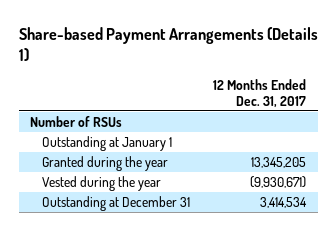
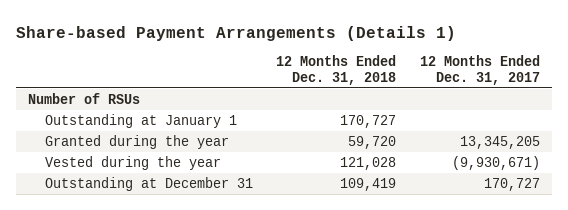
- | 12 Months Ended Dec. 31, 2017
+ | 12 Months Ended Dec. 31, 2018 | 12 Months Ended Dec. 31, 2017
- Outstanding at December 31 | 3,414,534
+ Outstanding at December 31 | 109,419 | 170,727

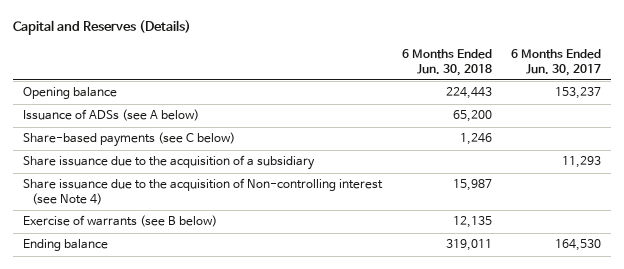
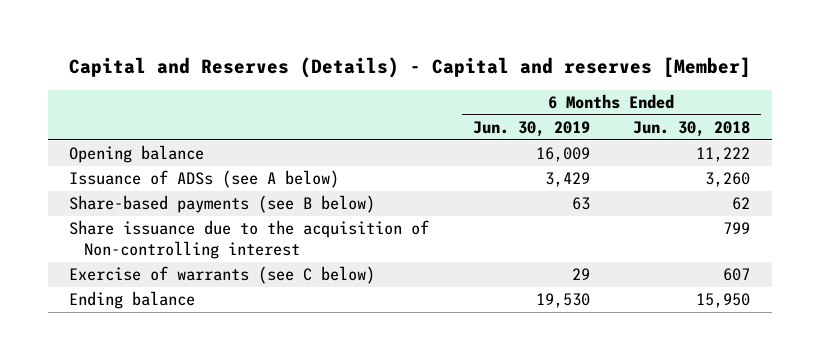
- Capital and Reserves (Details)
+ Capital and Reserves (Details) - Capital and reserves [Member]
- | 6 Months Ended Jun. 30, 2018 | 6 Months Ended Jun. 30, 2017
+ | 6 Months Ended Jun. 30, 2019 | 6 Months Ended Jun. 30, 2018
- Opening balance | 224,443 | 153,237
- Issuance of ADSs (see A below) | 65,200 |
- Share-based payments (see C below) | 1,246 |
- Share issuance due to the acquisition of a subsidiary | | 11,293
- Share issuance due to the acquisition of Non-controlling interest (see Note 4) | 15,987 |
- Exercise of warrants (see B below) | 12,135 |
- Ending balance | 319,011 | 164,530
+ Opening balance | 16,009 | 11,222
+ Issuance of ADSs (see A below) | 3,429 | 3,260
+ Share-based payments (see B below) | 63 | 62
+ Share issuance due to the acquisition of Non-controlling interest | | 799
+ Exercise of warrants (see C below) | 29 | 607
+ Ending balance | 19,530 | 15,950

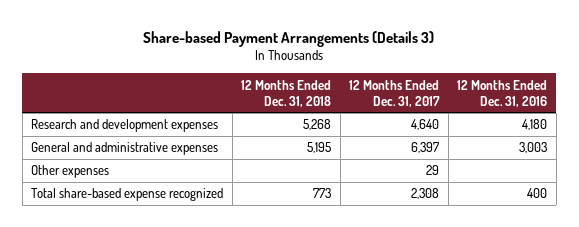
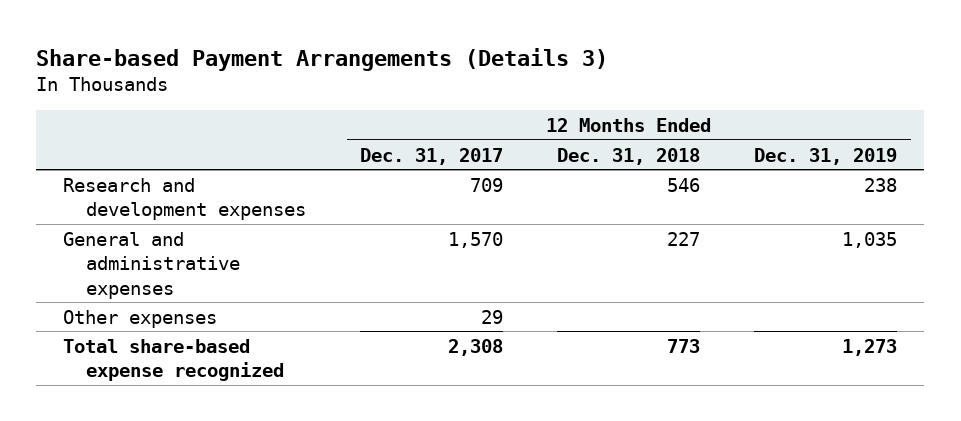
- | 12 Months Ended Dec. 31, 2018 | 12 Months Ended Dec. 31, 2017 | 12 Months Ended Dec. 31, 2016
+ | 12 Months Ended Dec. 31, 2017 | 12 Months Ended Dec. 31, 2018 | 12 Months Ended Dec. 31, 2019
- Research and development expenses | 5,268 | 4,640 | 4,180
- General and administrative expenses | 5,195 | 6,397 | 3,003
+ Research and development expenses | 709 | 546 | 238
+ General and administrative expenses | 1,570 | 227 | 1,035

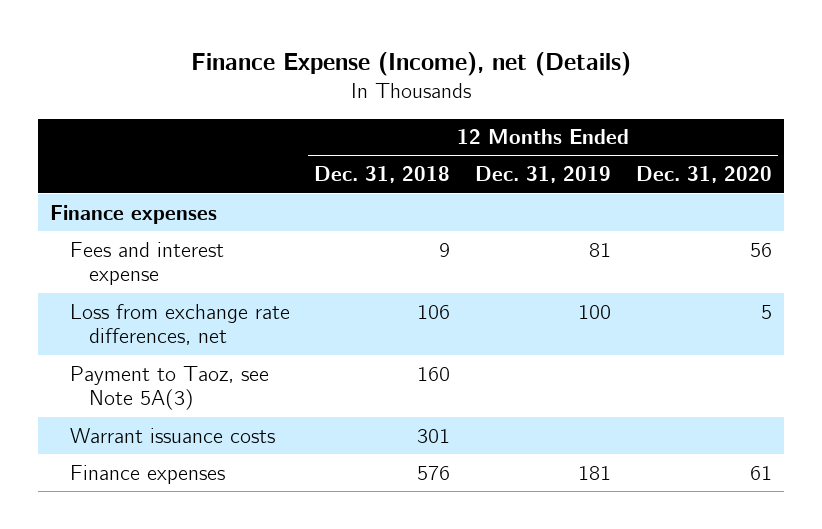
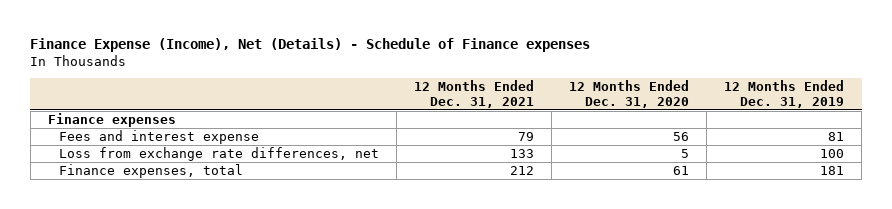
- Finance Expense (Income), net (Details)
+ Finance Expense (Income), Net (Details) - Schedule of Finance expenses
- | 12 Months Ended Dec. 31, 2018 | 12 Months Ended Dec. 31, 2019 | 12 Months Ended Dec. 31, 2020
+ | 12 Months Ended Dec. 31, 2021 | 12 Months Ended Dec. 31, 2020 | 12 Months Ended Dec. 31, 2019
- Payment to Taoz, see Note 5A(3) | 160 | |
- Warrant issuance costs | 301 | |
- Finance expenses | 576 | 181 | 61
+ Finance expenses, total | 212 | 61 | 181

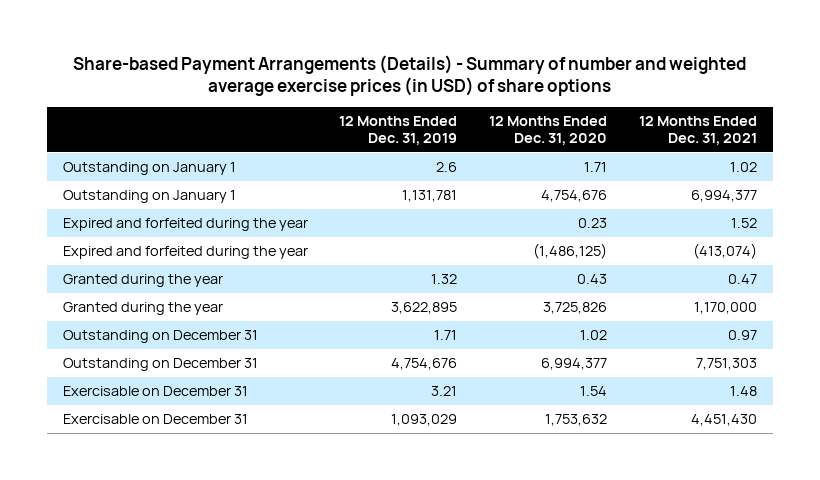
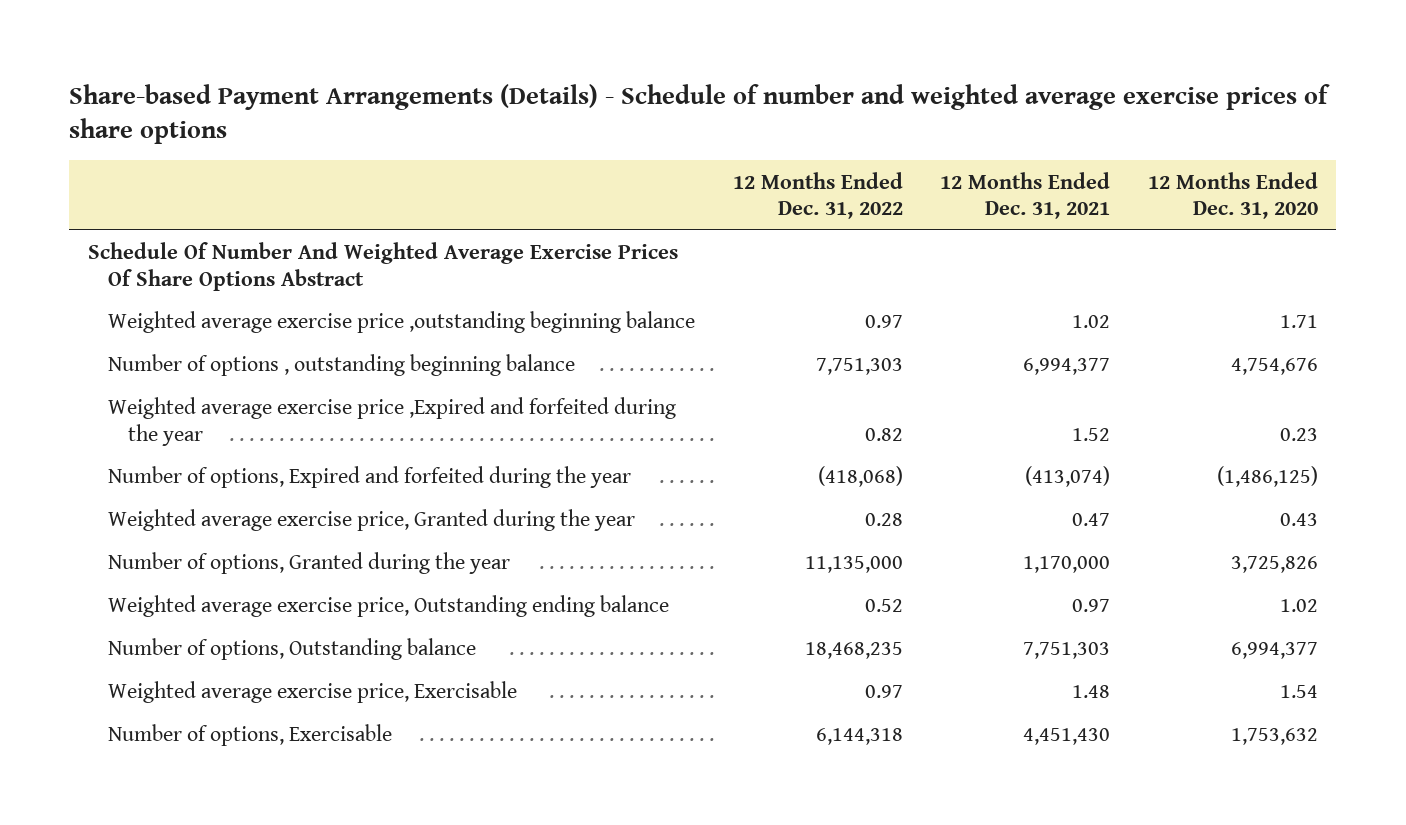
- Share-based Payment Arrangements (Details) - Summary of number and weighted average exercise prices (in USD) of share options
+ Share-based Payment Arrangements (Details) - Schedule of number and weighted average exercise prices of share options
- | 12 Months Ended Dec. 31, 2019 | 12 Months Ended Dec. 31, 2020 | 12 Months Ended Dec. 31, 2021
+ | 12 Months Ended Dec. 31, 2022 | 12 Months Ended Dec. 31, 2021 | 12 Months Ended Dec. 31, 2020
- Outstanding on January 1 | 2.6 | 1.71 | 1.02
- Outstanding on January 1 | 1,131,781 | 4,754,676 | 6,994,377
- Expired and forfeited during the year | | 0.23 | 1.52
- Expired and forfeited during the year | | (1,486,125) | (413,074)
- Granted during the year | 1.32 | 0.43 | 0.47
- Granted during the year | 3,622,895 | 3,725,826 | 1,170,000
- Outstanding on December 31 | 1.71 | 1.02 | 0.97
- Outstanding on December 31 | 4,754,676 | 6,994,377 | 7,751,303
- Exercisable on December 31 | 3.21 | 1.54 | 1.48
- Exercisable on December 31 | 1,093,029 | 1,753,632 | 4,451,430
+ Schedule Of Number And Weighted Average Exercise Prices Of Share Options Abstract
+ Weighted average exercise price ,outstanding beginning balance | 0.97 | 1.02 | 1.71
+ Number of options , outstanding beginning balance | 7,751,303 | 6,994,377 | 4,754,676
+ Weighted average exercise price ,Expired and forfeited during the year | 0.82 | 1.52 | 0.23
+ Number of options, Expired and forfeited during the year | (418,068) | (413,074) | (1,486,125)
+ Weighted average exercise price, Granted during the year | 0.28 | 0.47 | 0.43
+ Number of options, Granted during the year | 11,135,000 | 1,170,000 | 3,725,826
+ Weighted average exercise price, Outstanding ending balance | 0.52 | 0.97 | 1.02
+ Number of options, Outstanding balance | 18,468,235 | 7,751,303 | 6,994,377
+ Weighted average exercise price, Exercisable | 0.97 | 1.48 | 1.54
+ Number of options, Exercisable | 6,144,318 | 4,451,430 | 1,753,632

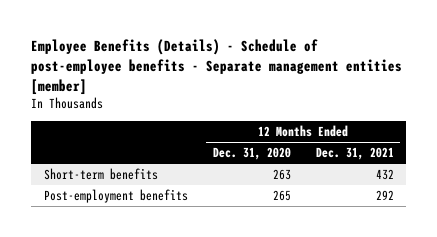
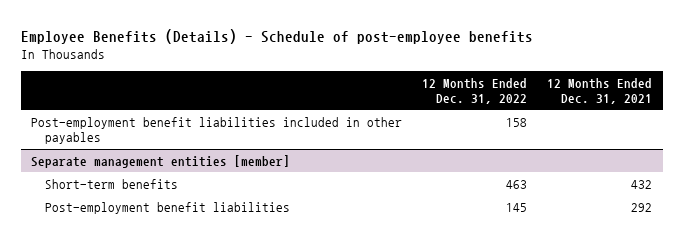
- Employee Benefits (Details) - Schedule of post-employee benefits - Separate management entities [member]
+ Employee Benefits (Details) - Schedule of post-employee benefits
- | 12 Months Ended Dec. 31, 2020 | 12 Months Ended Dec. 31, 2021
+ | 12 Months Ended Dec. 31, 2022 | 12 Months Ended Dec. 31, 2021
+ Post-employment benefit liabilities included in other payables | 158 |
+ Separate management entities [member]
- Post-employment benefits | 265 | 292
+ Post-employment benefit liabilities | 145 | 292

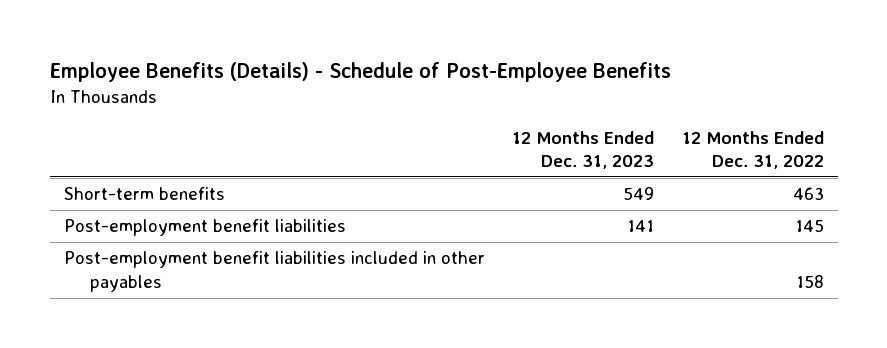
- Employee Benefits (Details) - Schedule of post-employee benefits
+ Employee Benefits (Details) - Schedule of Post-Employee Benefits
- | 12 Months Ended Dec. 31, 2022 | 12 Months Ended Dec. 31, 2021
+ | 12 Months Ended Dec. 31, 2023 | 12 Months Ended Dec. 31, 2022
- Separate management entities [member]
moved down: Post-employment benefit liabilities included in other payables | | 158

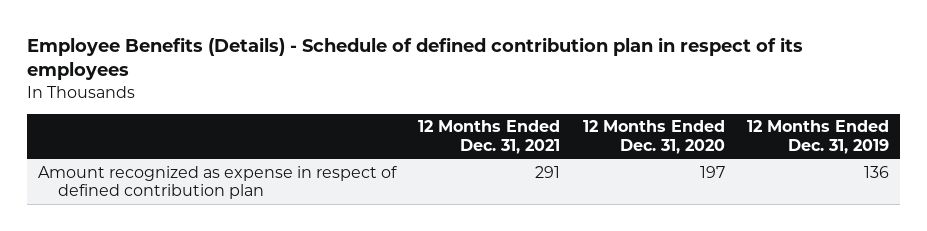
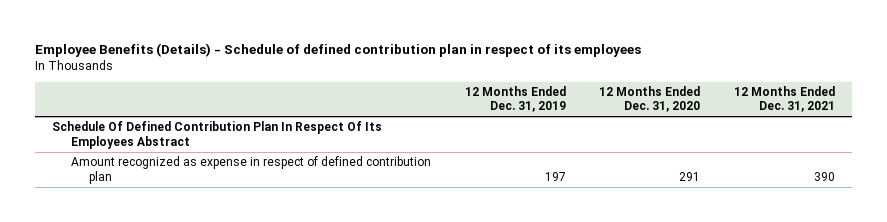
- | 12 Months Ended Dec. 31, 2021 | 12 Months Ended Dec. 31, 2020 | 12 Months Ended Dec. 31, 2019
+ | 12 Months Ended Dec. 31, 2019 | 12 Months Ended Dec. 31, 2020 | 12 Months Ended Dec. 31, 2021
- Amount recognized as expense in respect of defined contribution plan | 291 | 197 | 136
+ Schedule Of Defined Contribution Plan In Respect Of Its Employees Abstract
+ Amount recognized as expense in respect of defined contribution plan | 197 | 291 | 390

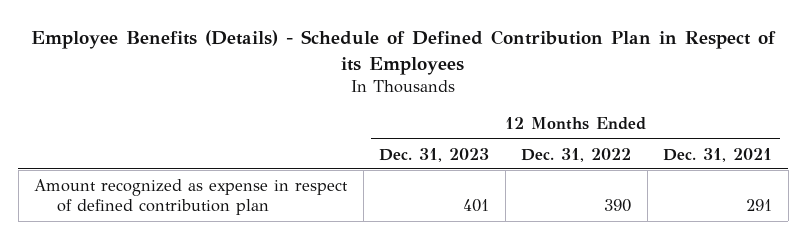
- Employee Benefits (Details) - Schedule of defined contribution plan in respect of its employees
+ Employee Benefits (Details) - Schedule of Defined Contribution Plan in Respect of its Employees
- | 12 Months Ended Dec. 31, 2019 | 12 Months Ended Dec. 31, 2020 | 12 Months Ended Dec. 31, 2021
+ | 12 Months Ended Dec. 31, 2023 | 12 Months Ended Dec. 31, 2022 | 12 Months Ended Dec. 31, 2021
- Schedule Of Defined Contribution Plan In Respect Of Its Employees Abstract
- Amount recognized as expense in respect of defined contribution plan | 197 | 291 | 390
+ Amount recognized as expense in respect of defined contribution plan | 401 | 390 | 291

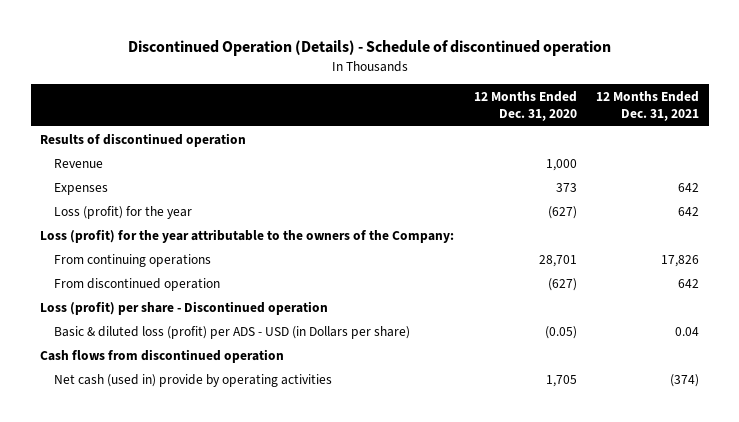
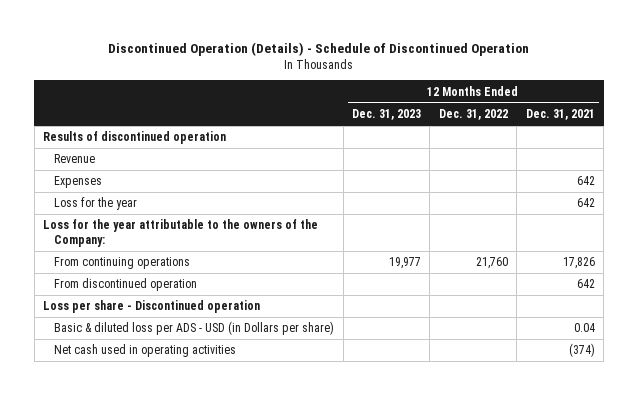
- Discontinued Operation (Details) - Schedule of discontinued operation
+ Discontinued Operation (Details) - Schedule of Discontinued Operation
- | 12 Months Ended Dec. 31, 2020 | 12 Months Ended Dec. 31, 2021
+ | 12 Months Ended Dec. 31, 2023 | 12 Months Ended Dec. 31, 2022 | 12 Months Ended Dec. 31, 2021
- Loss (profit) for the year | (627) | 642
- Loss (profit) for the year attributable to the owners of the Company:
+ Loss for the year | | | 642
+ Loss for the year attributable to the owners of the Company:
- Loss (profit) per share - Discontinued operation
- Basic & diluted loss (profit) per ADS - USD (in Dollars per share) | (0.05) | 0.04
- Cash flows from discontinued operation
- Net cash (used in) provide by operating activities | 1,705 | (374)
+ Loss per share - Discontinued operation
+ Basic & diluted loss per ADS - USD (in Dollars per share) | | | 0.04
+ Net cash used in operating activities | | | (374)

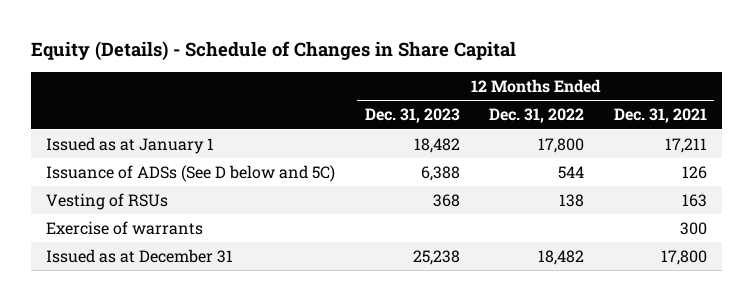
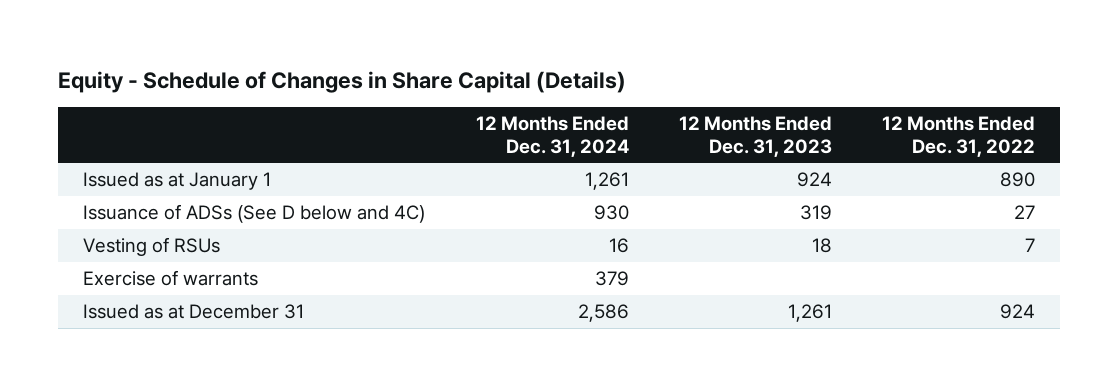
- Equity (Details) - Schedule of Changes in Share Capital
+ Equity - Schedule of Changes in Share Capital (Details)
- | 12 Months Ended Dec. 31, 2023 | 12 Months Ended Dec. 31, 2022 | 12 Months Ended Dec. 31, 2021
+ | 12 Months Ended Dec. 31, 2024 | 12 Months Ended Dec. 31, 2023 | 12 Months Ended Dec. 31, 2022
- Issued as at January 1 | 18,482 | 17,800 | 17,211
- Issuance of ADSs (See D below and 5C) | 6,388 | 544 | 126
- Vesting of RSUs | 368 | 138 | 163
+ Issued as at January 1 | 1,261 | 924 | 890
+ Issuance of ADSs (See D below and 4C) | 930 | 319 | 27
+ Vesting of RSUs | 16 | 18 | 7
- Issued as at December 31 | 25,238 | 18,482 | 17,800
+ Issued as at December 31 | 2,586 | 1,261 | 924

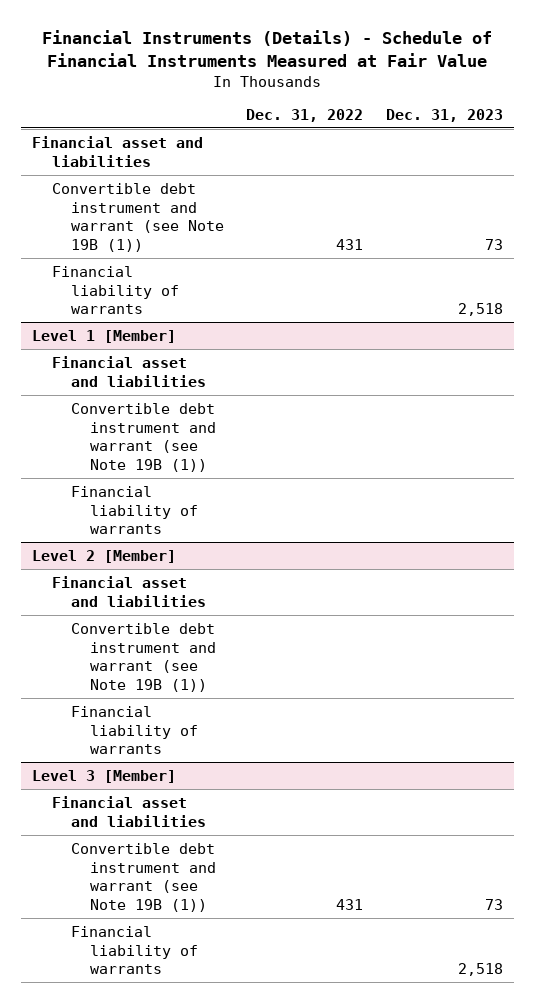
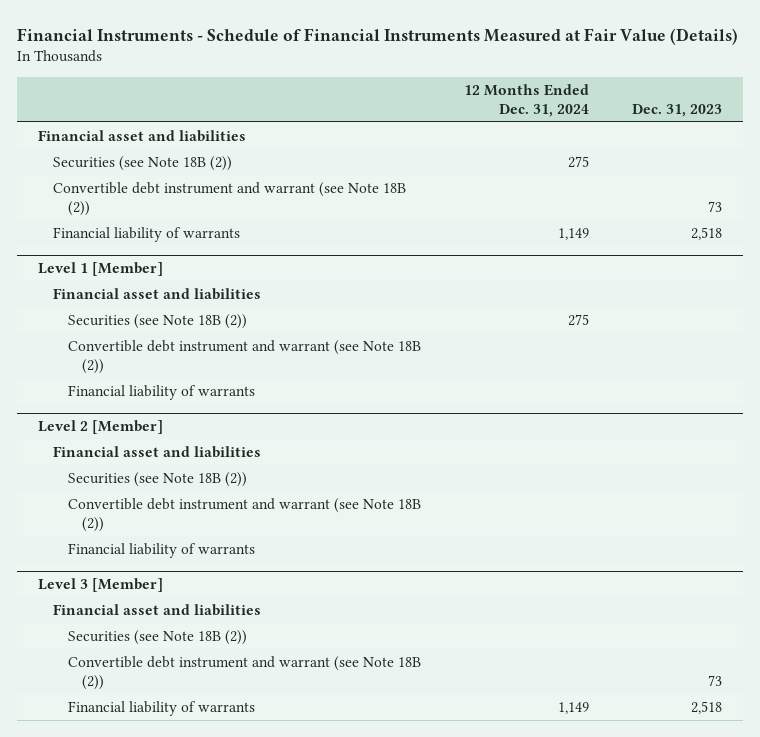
- Financial Instruments (Details) - Schedule of Financial Instruments Measured at Fair Value
+ Financial Instruments - Schedule of Financial Instruments Measured at Fair Value (Details)
- | Dec. 31, 2022 | Dec. 31, 2023
+ | 12 Months Ended Dec. 31, 2024 | Dec. 31, 2023
- Convertible debt instrument and warrant (see Note 19B (1)) | 431 | 73
+ Securities (see Note 18B (2)) | 275 |
+ Convertible debt instrument and warrant (see Note 18B (2)) | | 73
@ Level 1 [Member]
- Convertible debt instrument and warrant (see Note 19B (1))
+ Securities (see Note 18B (2)) | 275 |
+ Convertible debt instrument and warrant (see Note 18B (2))
@ Level 2 [Member]
- Convertible debt instrument and warrant (see Note 19B (1))
+ Securities (see Note 18B (2))
+ Convertible debt instrument and warrant (see Note 18B (2))
@ Level 3 [Member]
- Convertible debt instrument and warrant (see Note 19B (1)) | 431 | 73
+ Securities (see Note 18B (2))
+ Convertible debt instrument and warrant (see Note 18B (2)) | | 73

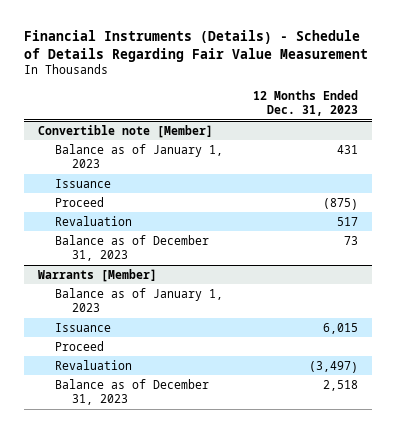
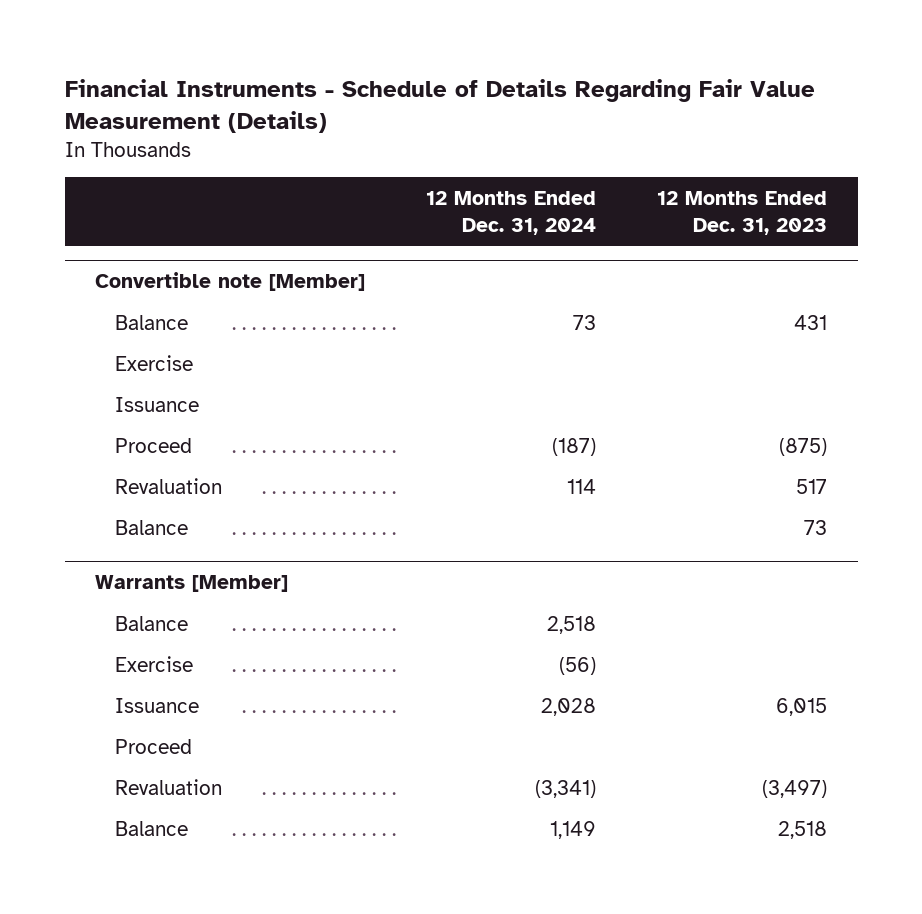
- Financial Instruments (Details) - Schedule of Details Regarding Fair Value Measurement
+ Financial Instruments - Schedule of Details Regarding Fair Value Measurement (Details)
- | 12 Months Ended Dec. 31, 2023
+ | 12 Months Ended Dec. 31, 2024 | 12 Months Ended Dec. 31, 2023
@ Convertible note [Member]
- Balance as of January 1, 2023 | 431
+ Balance | 73 | 431
+ Exercise
- Balance as of December 31, 2023 | 73
+ Balance | | 73
@ Warrants [Member]
- Balance as of January 1, 2023
+ Balance | 2,518 |
+ Exercise | (56) |
- Balance as of December 31, 2023 | 2,518
+ Balance | 1,149 | 2,518

